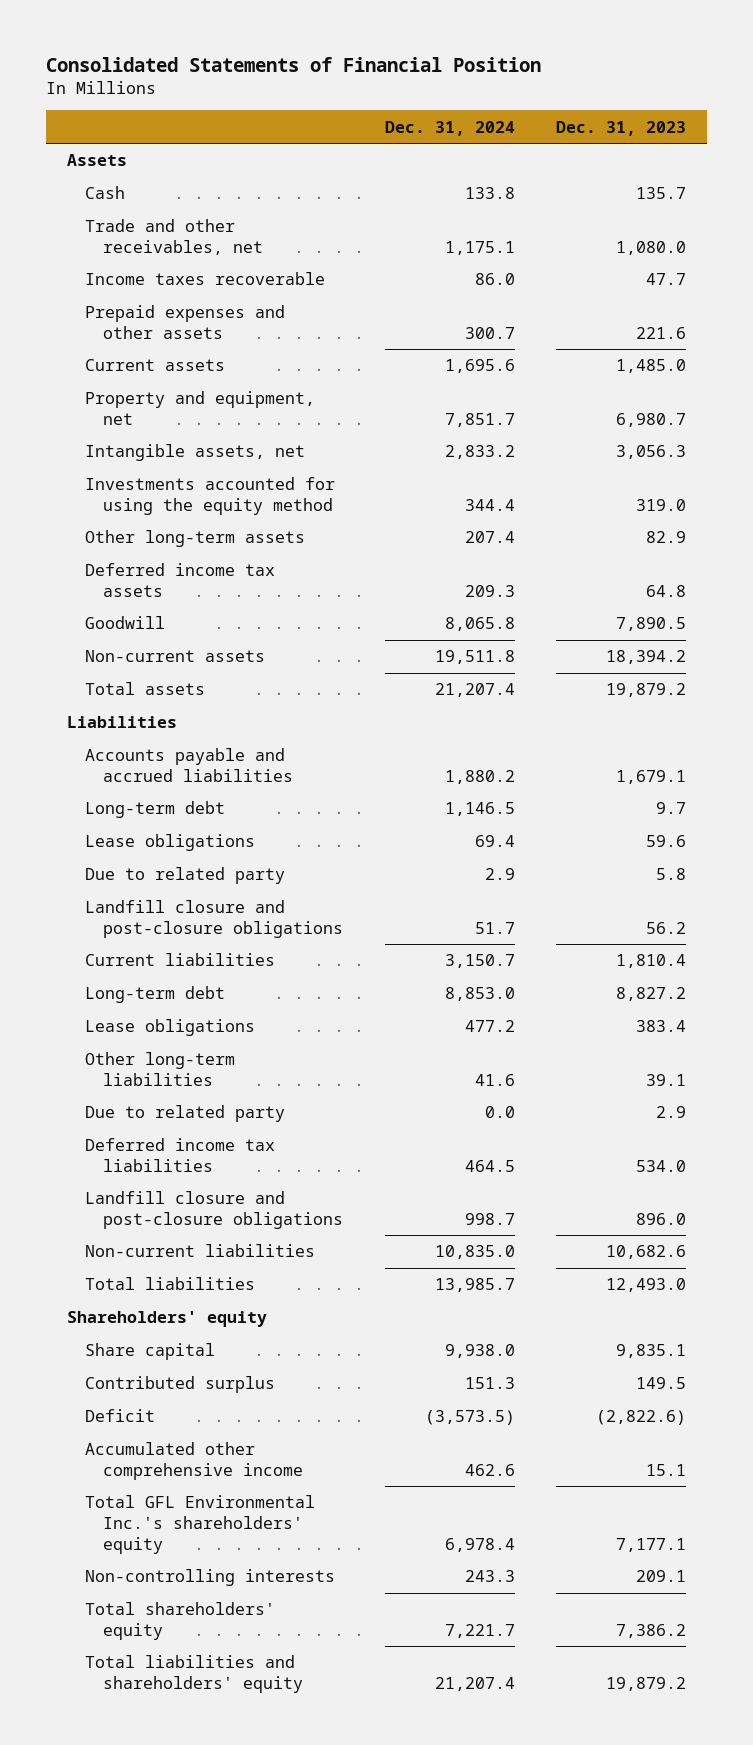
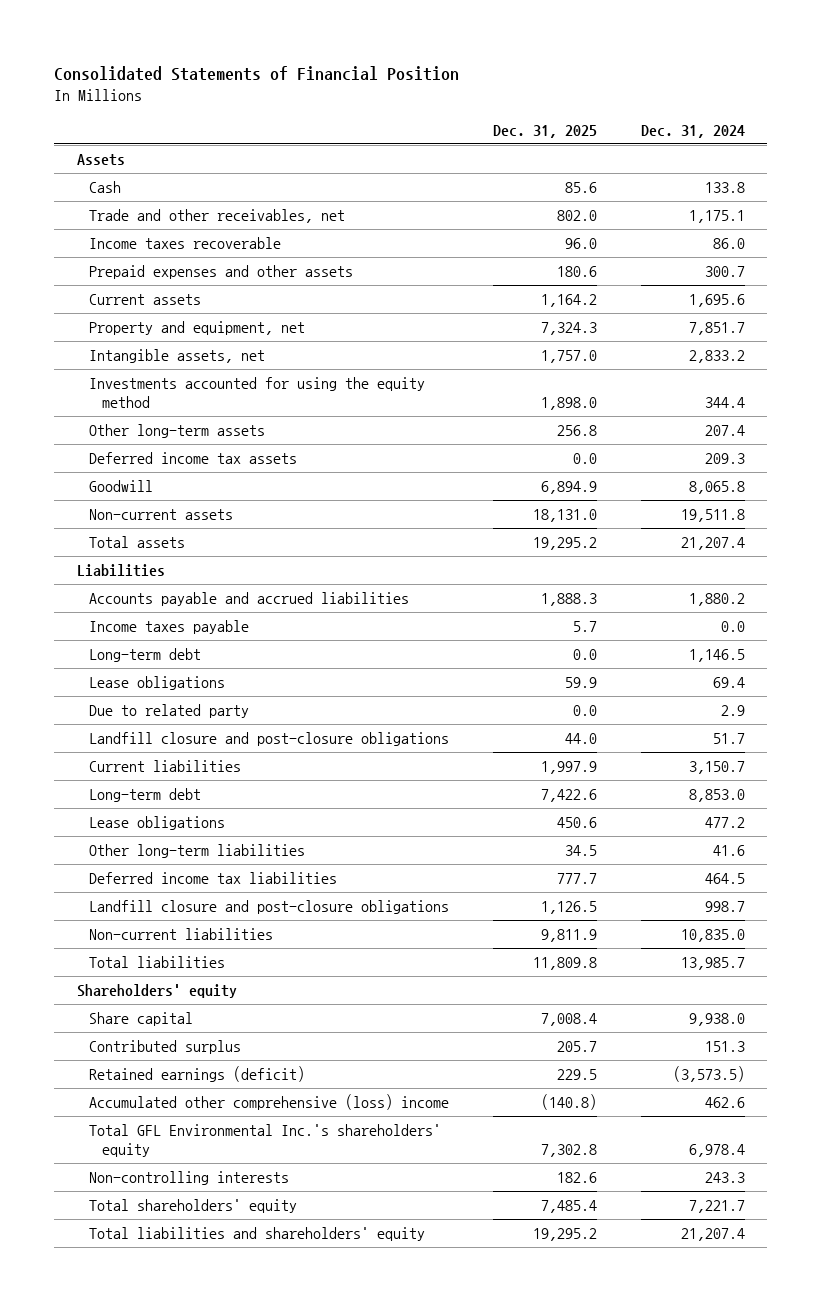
- | Dec. 31, 2024 | Dec. 31, 2023
+ | Dec. 31, 2025 | Dec. 31, 2024
+ Income taxes payable | 5.7 | 0.0
- Due to related party | 0.0 | 2.9
- Deficit | (3,573.5) | (2,822.6)
- Accumulated other comprehensive income | 462.6 | 15.1
+ Retained earnings (deficit) | 229.5 | (3,573.5)
+ Accumulated other comprehensive (loss) income | (140.8) | 462.6

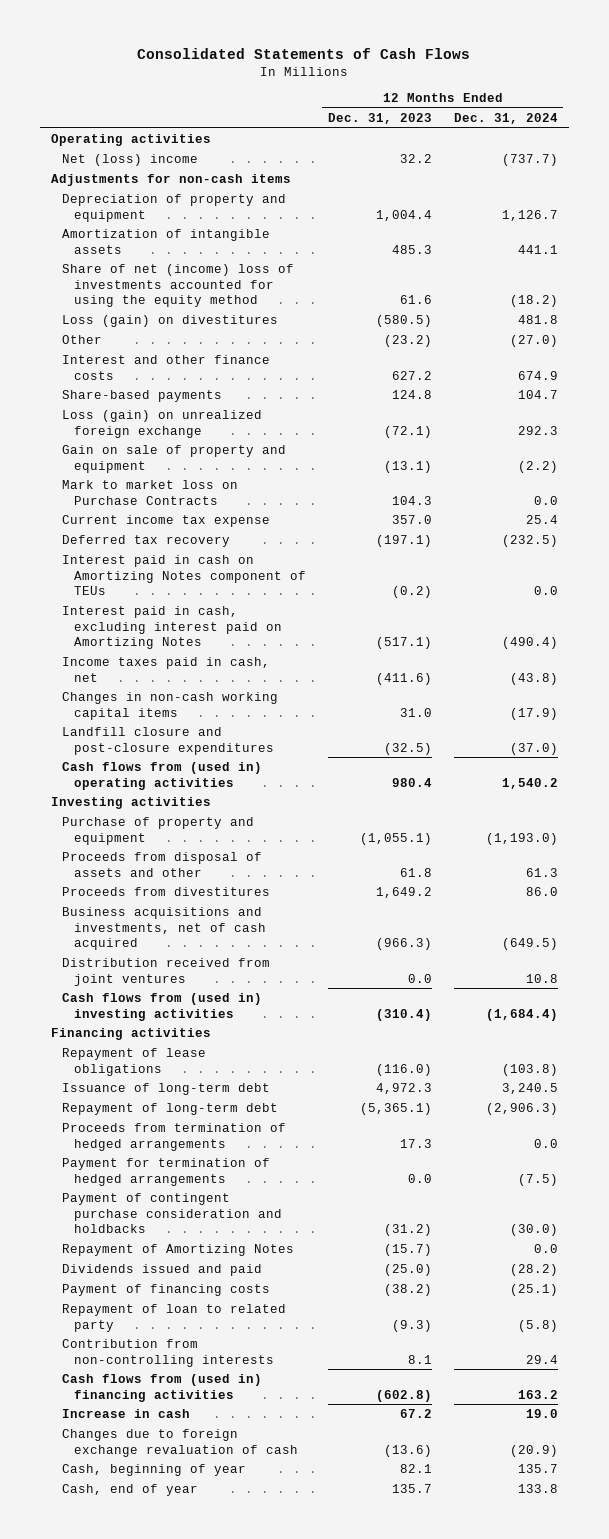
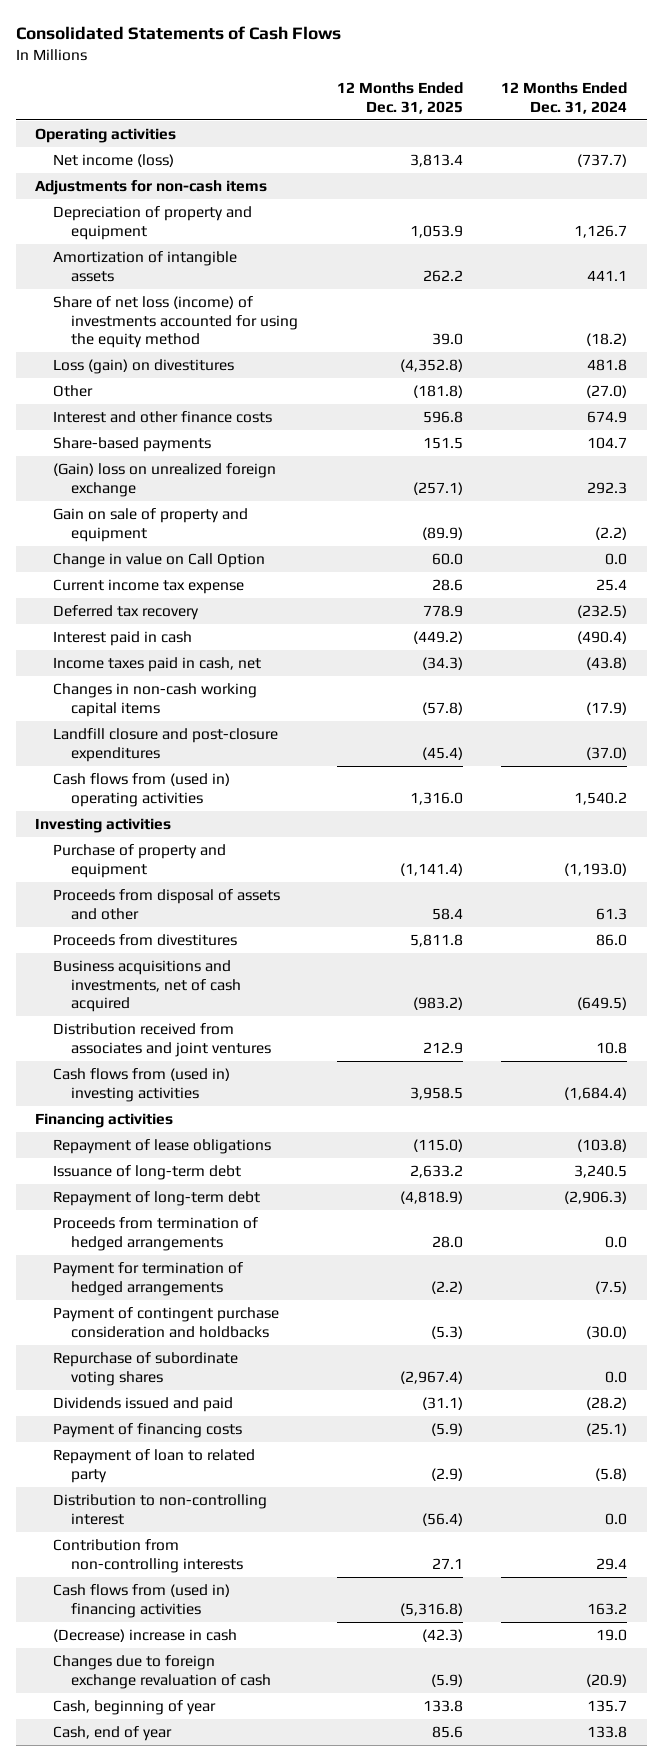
- | 12 Months Ended Dec. 31, 2023 | 12 Months Ended Dec. 31, 2024
+ | 12 Months Ended Dec. 31, 2025 | 12 Months Ended Dec. 31, 2024
- Net (loss) income | 32.2 | (737.7)
+ Net income (loss) | 3,813.4 | (737.7)
- Share of net (income) loss of investments accounted for using the equity method | 61.6 | (18.2)
+ Share of net loss (income) of investments accounted for using the equity method | 39.0 | (18.2)
- Loss (gain) on unrealized foreign exchange | (72.1) | 292.3
+ (Gain) loss on unrealized foreign exchange | (257.1) | 292.3
- Mark to market loss on Purchase Contracts | 104.3 | 0.0
+ Change in value on Call Option | 60.0 | 0.0
- Interest paid in cash on Amortizing Notes component of TEUs | (0.2) | 0.0
- Interest paid in cash, excluding interest paid on Amortizing Notes | (517.1) | (490.4)
+ Interest paid in cash | (449.2) | (490.4)
- Distribution received from joint ventures | 0.0 | 10.8
+ Distribution received from associates and joint ventures | 212.9 | 10.8
- Repayment of Amortizing Notes | (15.7) | 0.0
+ Repurchase of subordinate voting shares | (2,967.4) | 0.0
+ Distribution to non-controlling interest | (56.4) | 0.0
- Increase in cash | 67.2 | 19.0
+ (Decrease) increase in cash | (42.3) | 19.0

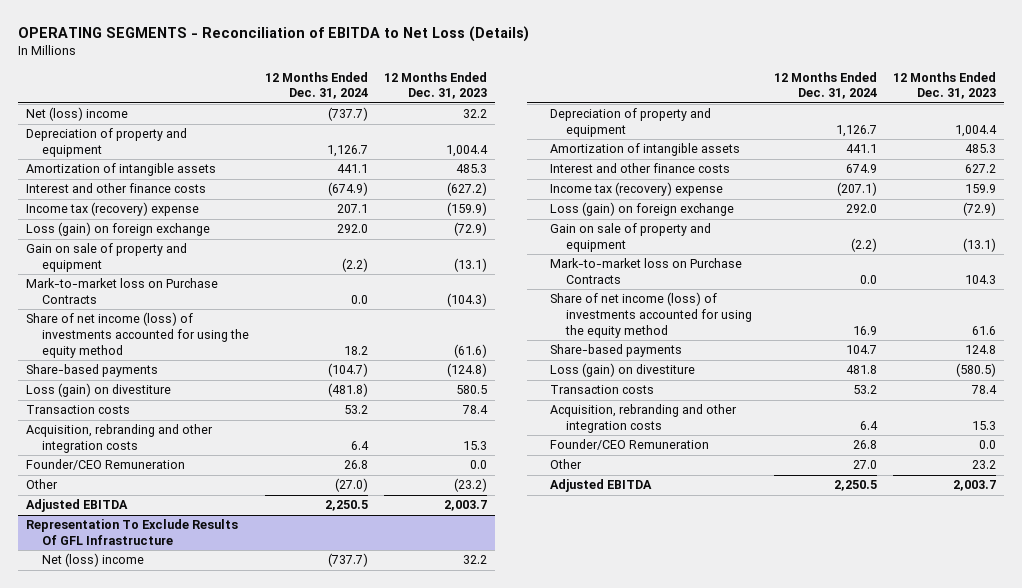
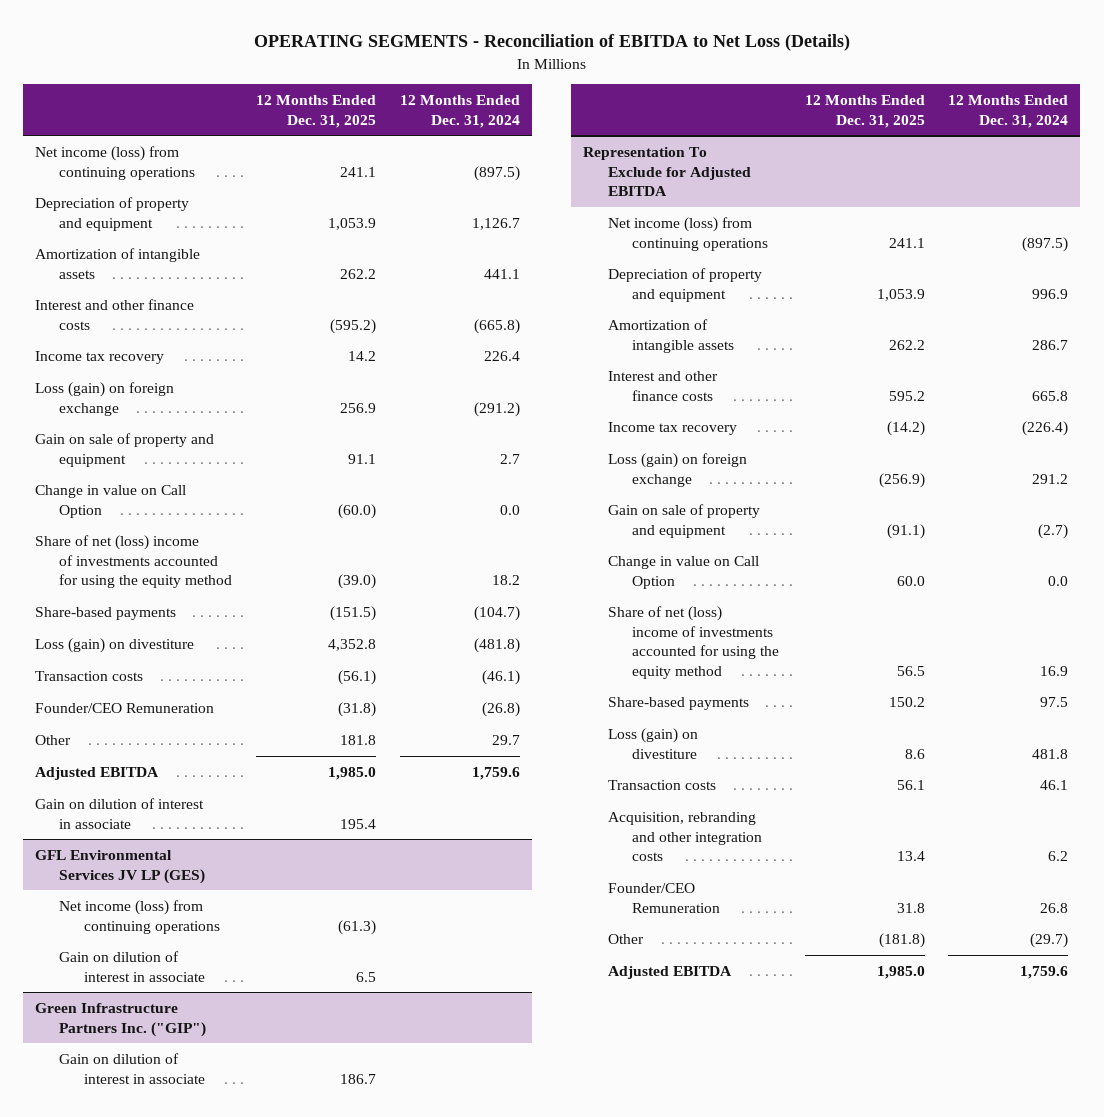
- | 12 Months Ended Dec. 31, 2024 | 12 Months Ended Dec. 31, 2023
+ | 12 Months Ended Dec. 31, 2025 | 12 Months Ended Dec. 31, 2024
- Net (loss) income | (737.7) | 32.2
+ Net income (loss) from continuing operations | 241.1 | (897.5)
- Interest and other finance costs | (674.9) | (627.2)
- Income tax (recovery) expense | 207.1 | (159.9)
- Loss (gain) on foreign exchange | 292.0 | (72.9)
- Gain on sale of property and equipment | (2.2) | (13.1)
- Mark-to-market loss on Purchase Contracts | 0.0 | (104.3)
- Share of net income (loss) of investments accounted for using the equity method | 18.2 | (61.6)
+ Interest and other finance costs | (595.2) | (665.8)
+ Income tax recovery | 14.2 | 226.4
+ Loss (gain) on foreign exchange | 256.9 | (291.2)
+ Gain on sale of property and equipment | 91.1 | 2.7
+ Change in value on Call Option | (60.0) | 0.0
+ Share of net (loss) income of investments accounted for using the equity method | (39.0) | 18.2
- Transaction costs | 53.2 | 78.4
- Acquisition, rebranding and other integration costs | 6.4 | 15.3
- Founder/CEO Remuneration | 26.8 | 0.0
- Other | (27.0) | (23.2)
- Adjusted EBITDA | 2,250.5 | 2,003.7
- Representation To Exclude Results Of GFL Infrastructure
- Net (loss) income | (737.7) | 32.2
- Depreciation of property and equipment | 1,126.7 | 1,004.4
- Amortization of intangible assets | 441.1 | 485.3
- Interest and other finance costs | 674.9 | 627.2
- Income tax (recovery) expense | (207.1) | 159.9
- Loss (gain) on foreign exchange | 292.0 | (72.9)
- Gain on sale of property and equipment | (2.2) | (13.1)
- Mark-to-market loss on Purchase Contracts | 0.0 | 104.3
- Share of net income (loss) of investments accounted for using the equity method | 16.9 | 61.6
- Share-based payments | 104.7 | 124.8
+ Transaction costs | (56.1) | (46.1)
+ Founder/CEO Remuneration | (31.8) | (26.8)
+ Other | 181.8 | 29.7
+ Adjusted EBITDA | 1,985.0 | 1,759.6
+ Gain on dilution of interest in associate | 195.4 |
+ GFL Environmental Services JV LP (GES)
+ Net income (loss) from continuing operations | (61.3) |
+ Gain on dilution of interest in associate | 6.5 |
+ Green Infrastructure Partners Inc. ("GIP")
+ Gain on dilution of interest in associate | 186.7 |
+ Representation To Exclude for Adjusted EBITDA
+ Net income (loss) from continuing operations | 241.1 | (897.5)
+ Depreciation of property and equipment | 1,053.9 | 996.9
+ Amortization of intangible assets | 262.2 | 286.7
+ Interest and other finance costs | 595.2 | 665.8
+ Income tax recovery | (14.2) | (226.4)
+ Loss (gain) on foreign exchange | (256.9) | 291.2
+ Gain on sale of property and equipment | (91.1) | (2.7)
+ Change in value on Call Option | 60.0 | 0.0
+ Share of net (loss) income of investments accounted for using the equity method | 56.5 | 16.9
+ Share-based payments | 150.2 | 97.5
- Transaction costs | 53.2 | 78.4
- Acquisition, rebranding and other integration costs | 6.4 | 15.3
+ Transaction costs | 56.1 | 46.1
+ Acquisition, rebranding and other integration costs | 13.4 | 6.2
- Other | 27.0 | 23.2
- Adjusted EBITDA | 2,250.5 | 2,003.7
+ Other | (181.8) | (29.7)
+ Adjusted EBITDA | 1,985.0 | 1,759.6

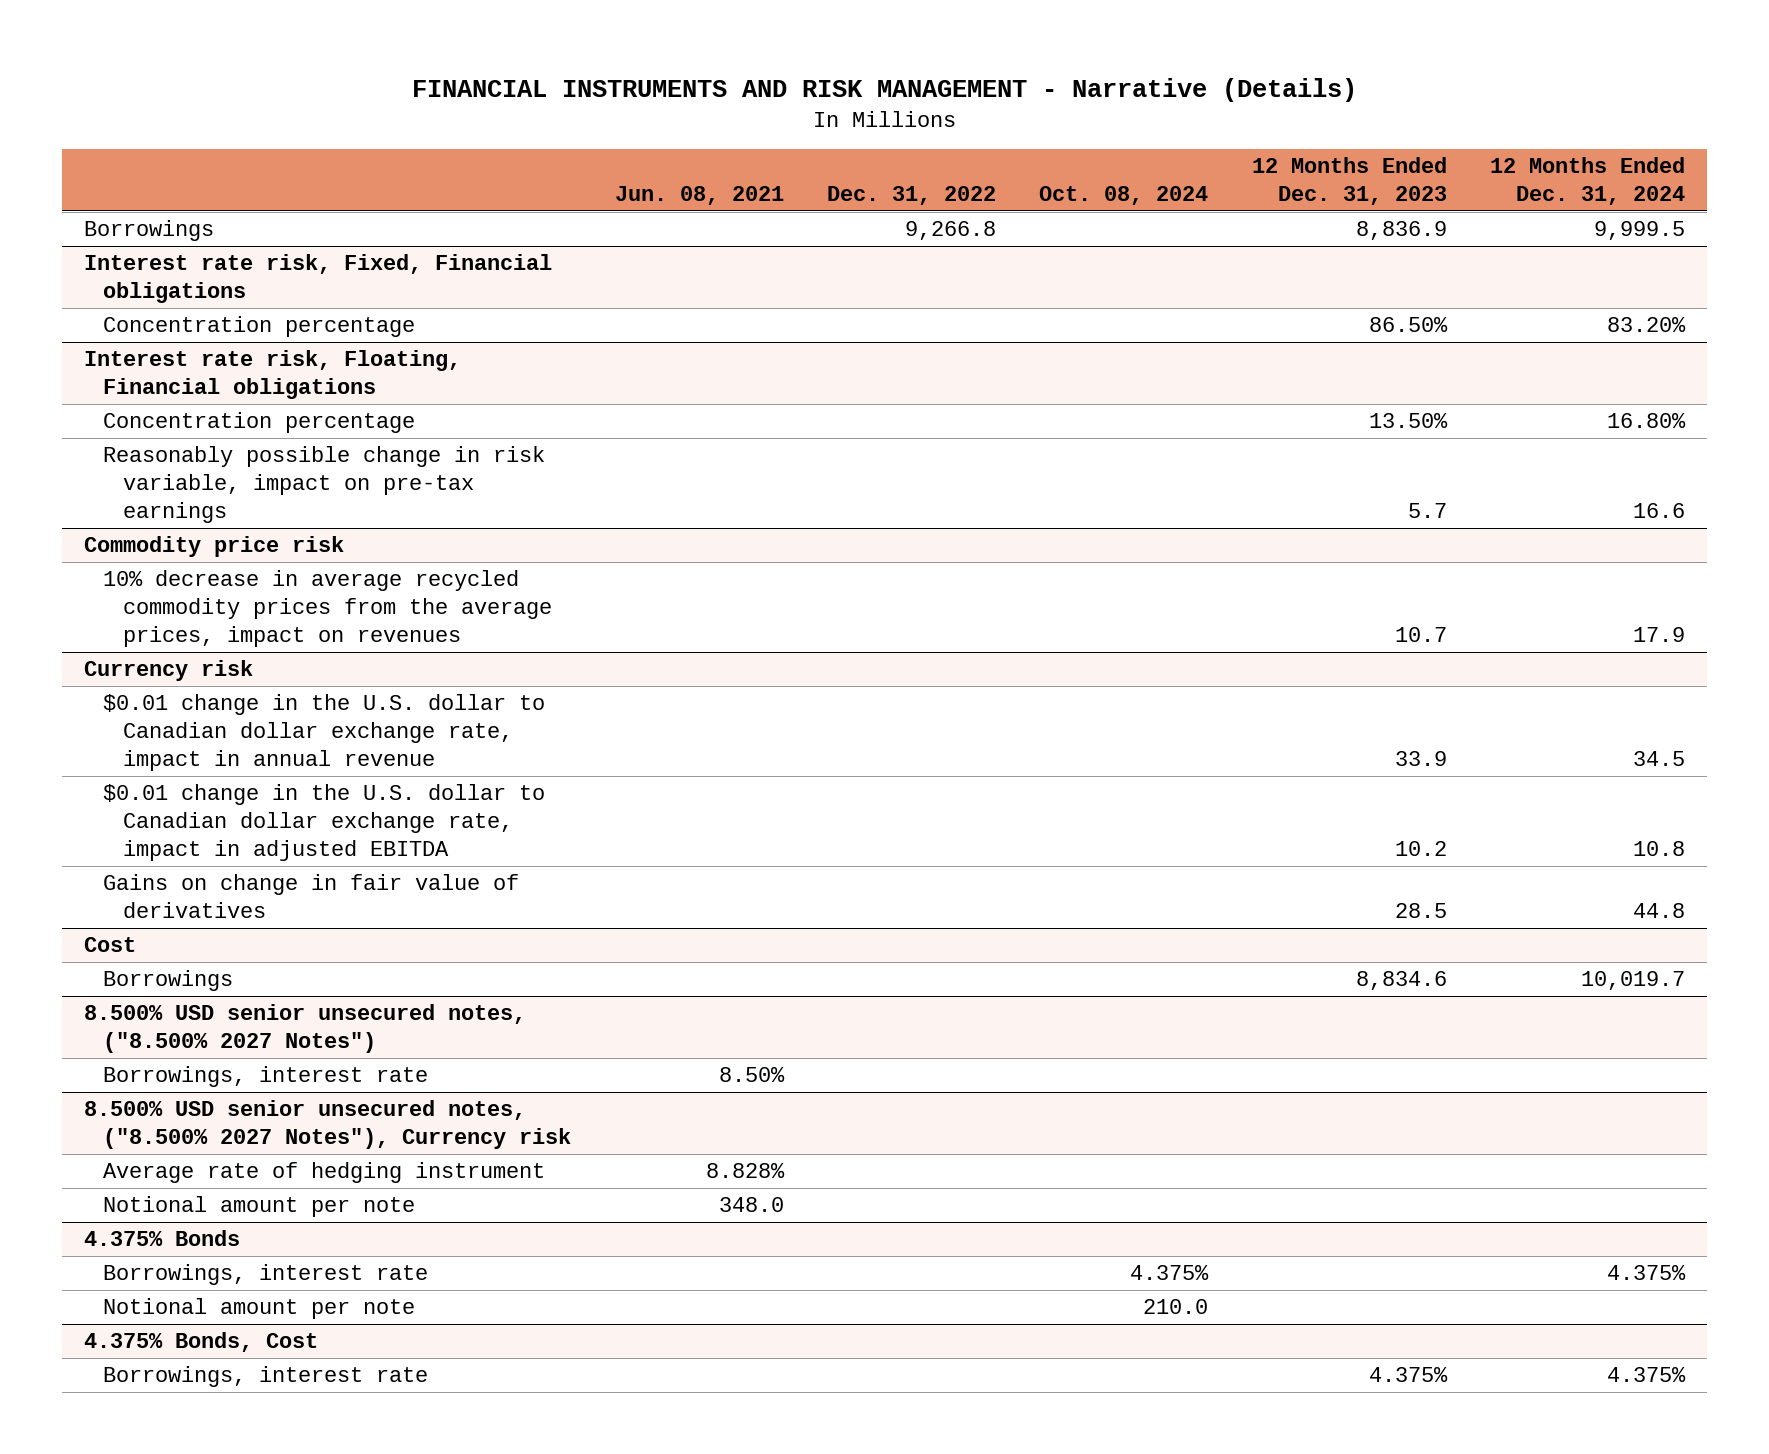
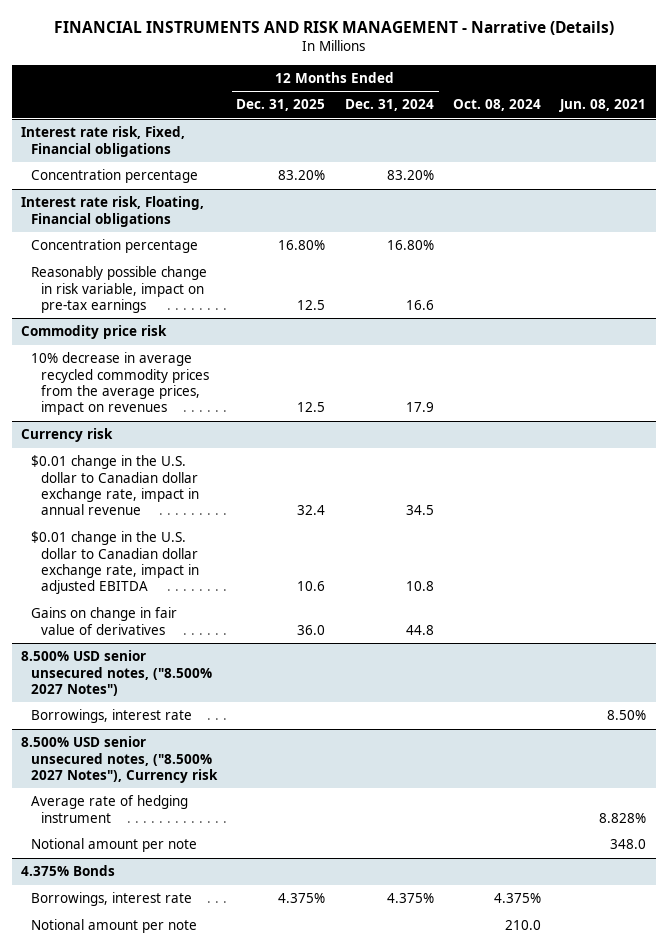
- | Jun. 08, 2021 | Dec. 31, 2022 | Oct. 08, 2024 | 12 Months Ended Dec. 31, 2023 | 12 Months Ended Dec. 31, 2024
+ | 12 Months Ended Dec. 31, 2025 | 12 Months Ended Dec. 31, 2024 | Oct. 08, 2024 | Jun. 08, 2021
- Borrowings | | 9,266.8 | | 8,836.9 | 9,999.5
- Cost
- Borrowings | | | | 8,834.6 | 10,019.7
- 4.375% Bonds, Cost
- Borrowings, interest rate | | | | 4.375% | 4.375%

